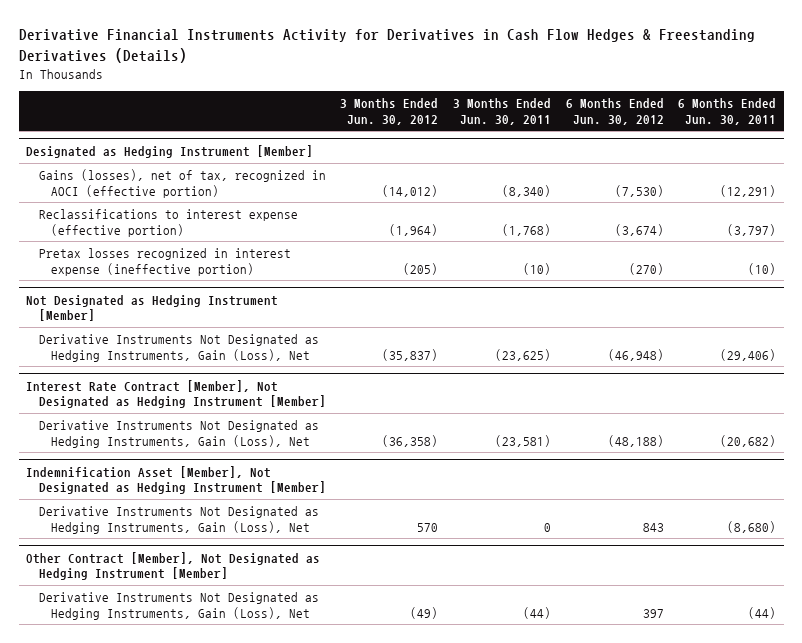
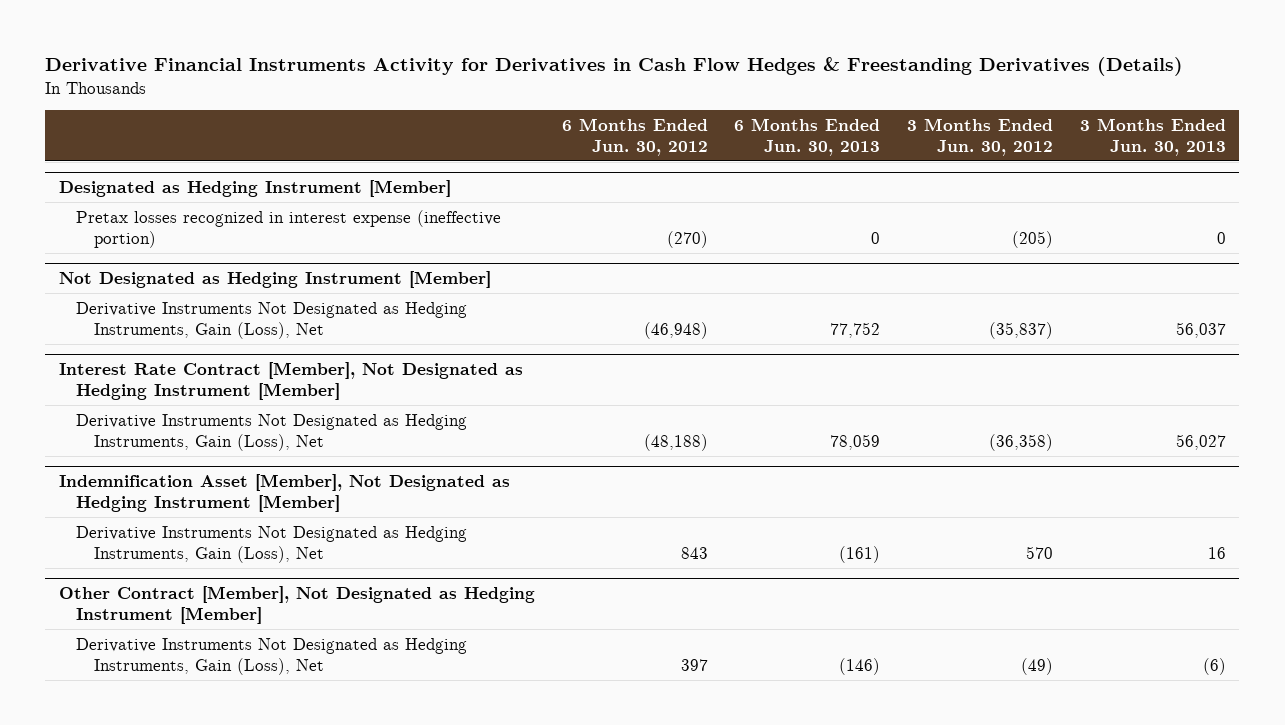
- | 3 Months Ended Jun. 30, 2012 | 3 Months Ended Jun. 30, 2011 | 6 Months Ended Jun. 30, 2012 | 6 Months Ended Jun. 30, 2011
+ | 6 Months Ended Jun. 30, 2012 | 6 Months Ended Jun. 30, 2013 | 3 Months Ended Jun. 30, 2012 | 3 Months Ended Jun. 30, 2013
@ Designated as Hedging Instrument [Member]
- Gains (losses), net of tax, recognized in AOCI (effective portion) | (14,012) | (8,340) | (7,530) | (12,291)
- Reclassifications to interest expense (effective portion) | (1,964) | (1,768) | (3,674) | (3,797)

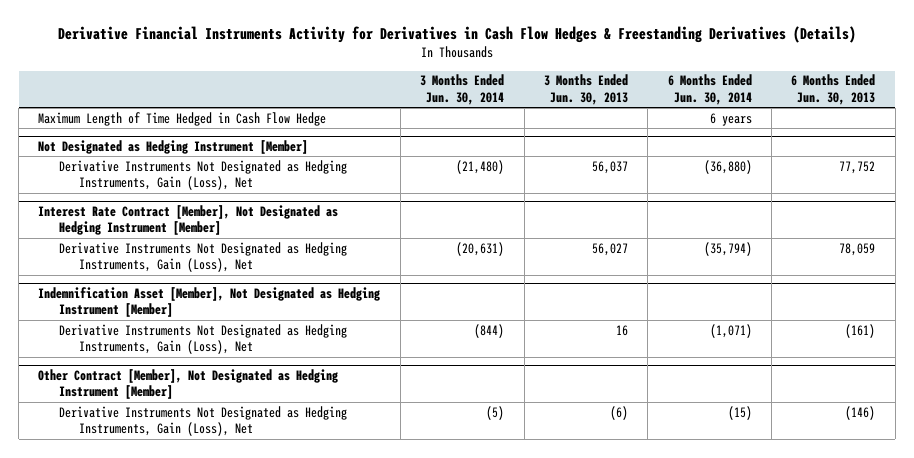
- | 6 Months Ended Jun. 30, 2012 | 6 Months Ended Jun. 30, 2013 | 3 Months Ended Jun. 30, 2012 | 3 Months Ended Jun. 30, 2013
+ | 3 Months Ended Jun. 30, 2014 | 3 Months Ended Jun. 30, 2013 | 6 Months Ended Jun. 30, 2014 | 6 Months Ended Jun. 30, 2013
- Designated as Hedging Instrument [Member]
- Pretax losses recognized in interest expense (ineffective portion) | (270) | 0 | (205) | 0
+ Maximum Length of Time Hedged in Cash Flow Hedge | | | 6 years |

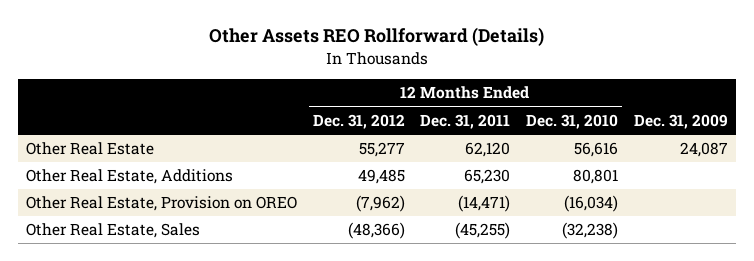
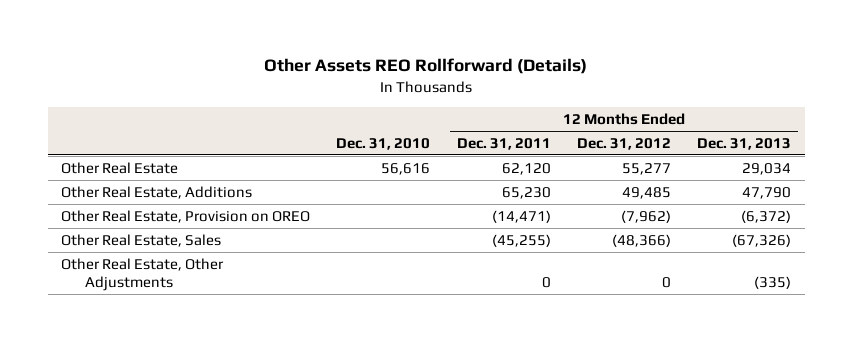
- | 12 Months Ended Dec. 31, 2012 | 12 Months Ended Dec. 31, 2011 | 12 Months Ended Dec. 31, 2010 | Dec. 31, 2009
+ | Dec. 31, 2010 | 12 Months Ended Dec. 31, 2011 | 12 Months Ended Dec. 31, 2012 | 12 Months Ended Dec. 31, 2013
+ Other Real Estate, Other Adjustments | | 0 | 0 | (335)

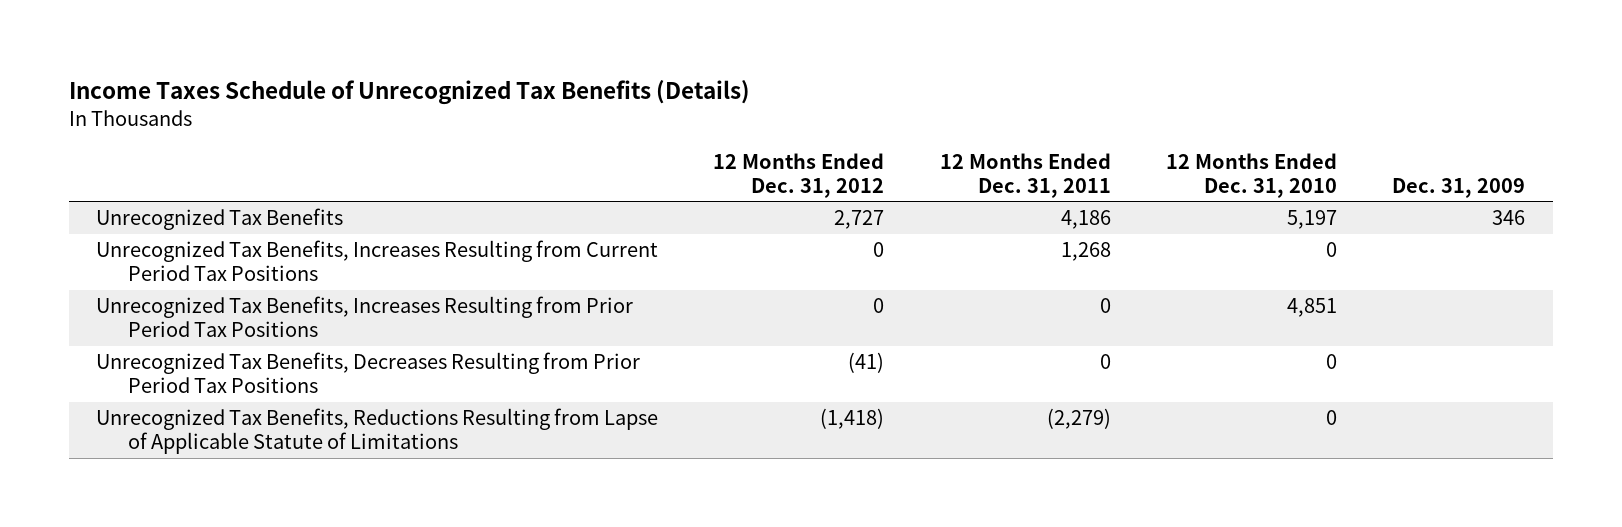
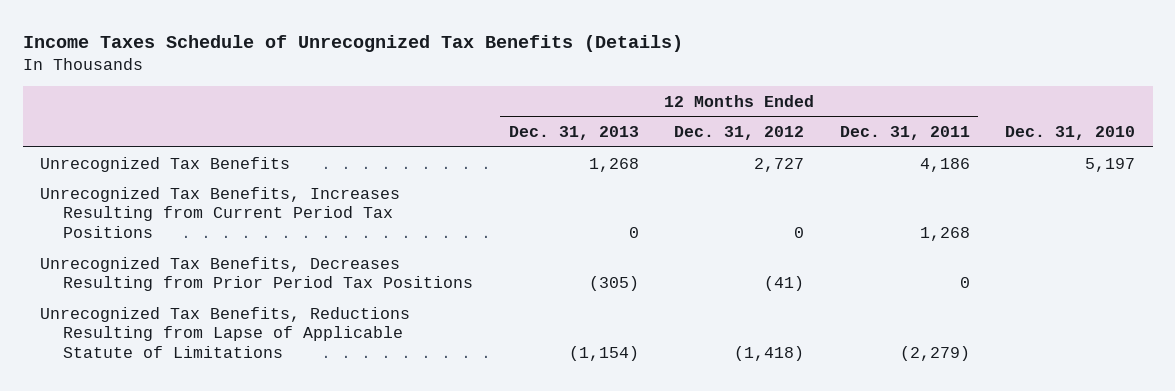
- | 12 Months Ended Dec. 31, 2012 | 12 Months Ended Dec. 31, 2011 | 12 Months Ended Dec. 31, 2010 | Dec. 31, 2009
+ | 12 Months Ended Dec. 31, 2013 | 12 Months Ended Dec. 31, 2012 | 12 Months Ended Dec. 31, 2011 | Dec. 31, 2010
- Unrecognized Tax Benefits, Increases Resulting from Prior Period Tax Positions | 0 | 0 | 4,851 |

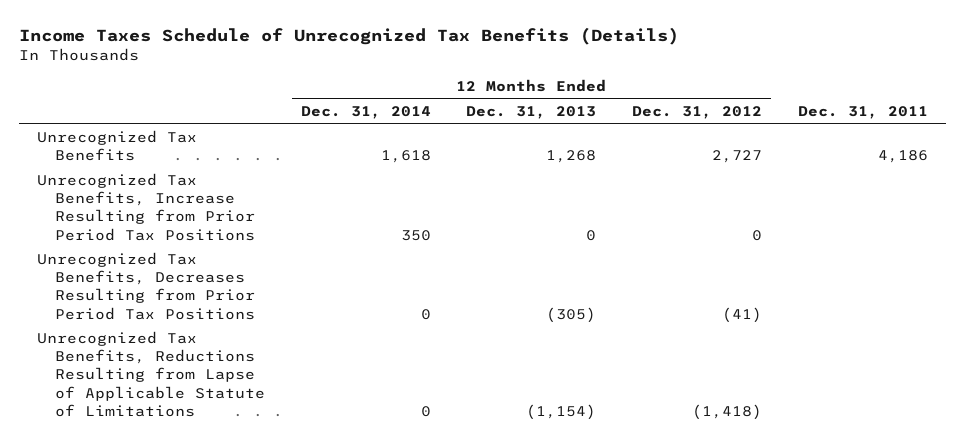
- | 12 Months Ended Dec. 31, 2013 | 12 Months Ended Dec. 31, 2012 | 12 Months Ended Dec. 31, 2011 | Dec. 31, 2010
+ | 12 Months Ended Dec. 31, 2014 | 12 Months Ended Dec. 31, 2013 | 12 Months Ended Dec. 31, 2012 | Dec. 31, 2011
- Unrecognized Tax Benefits, Increases Resulting from Current Period Tax Positions | 0 | 0 | 1,268 |
+ Unrecognized Tax Benefits, Increase Resulting from Prior Period Tax Positions | 350 | 0 | 0 |

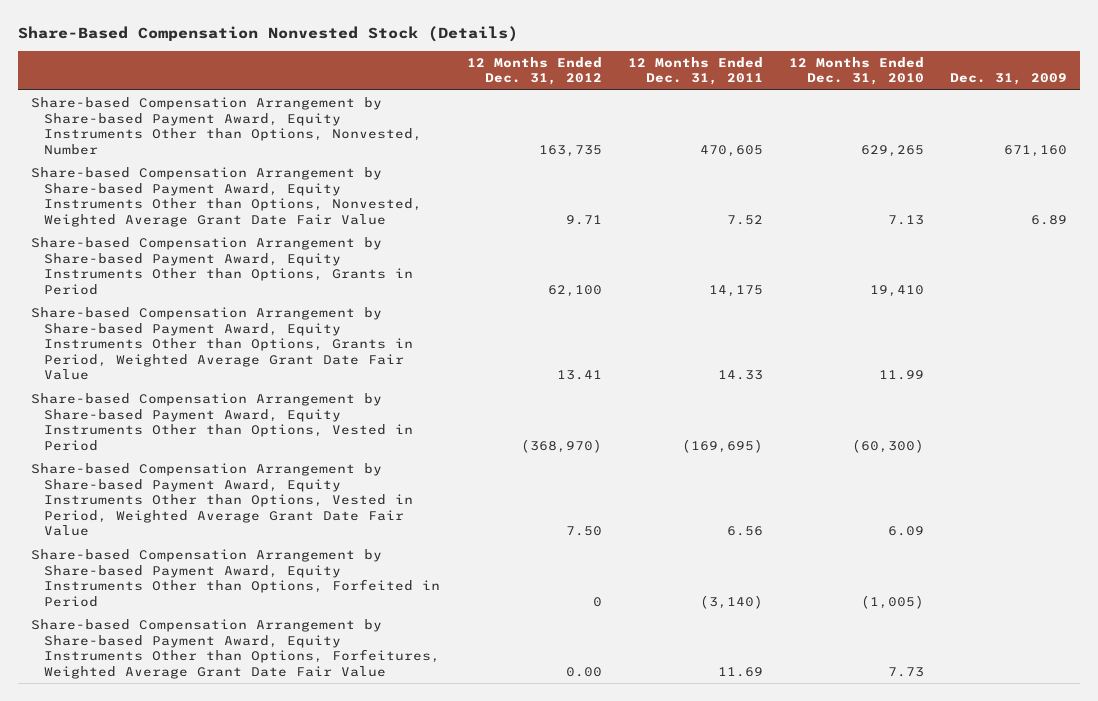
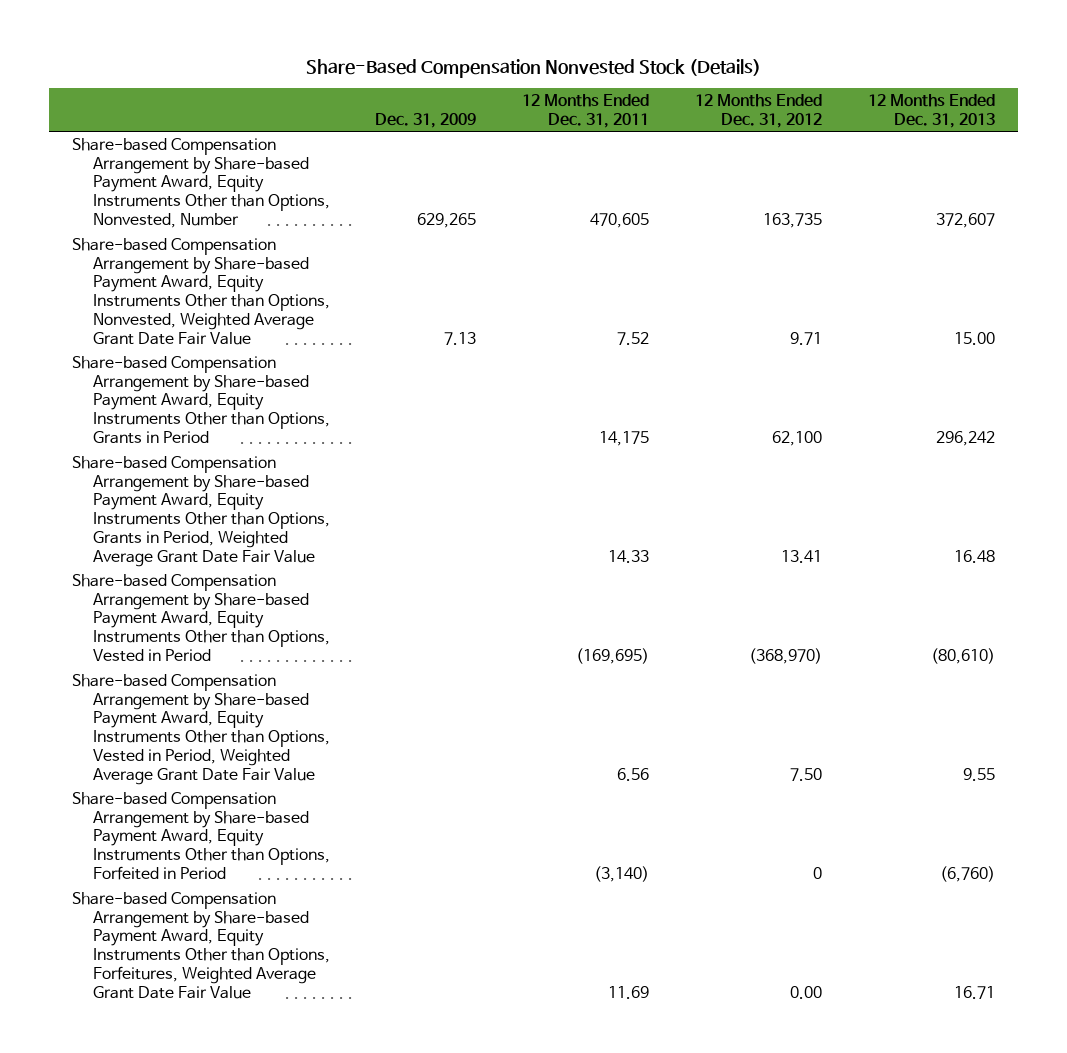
- | 12 Months Ended Dec. 31, 2012 | 12 Months Ended Dec. 31, 2011 | 12 Months Ended Dec. 31, 2010 | Dec. 31, 2009
+ | Dec. 31, 2009 | 12 Months Ended Dec. 31, 2011 | 12 Months Ended Dec. 31, 2012 | 12 Months Ended Dec. 31, 2013
- Share-based Compensation Arrangement by Share-based Payment Award, Equity Instruments Other than Options, Nonvested, Number | 163,735 | 470,605 | 629,265 | 671,160
- Share-based Compensation Arrangement by Share-based Payment Award, Equity Instruments Other than Options, Nonvested, Weighted Average Grant Date Fair Value | 9.71 | 7.52 | 7.13 | 6.89
+ Share-based Compensation Arrangement by Share-based Payment Award, Equity Instruments Other than Options, Nonvested, Number | 629,265 | 470,605 | 163,735 | 372,607
+ Share-based Compensation Arrangement by Share-based Payment Award, Equity Instruments Other than Options, Nonvested, Weighted Average Grant Date Fair Value | 7.13 | 7.52 | 9.71 | 15.00

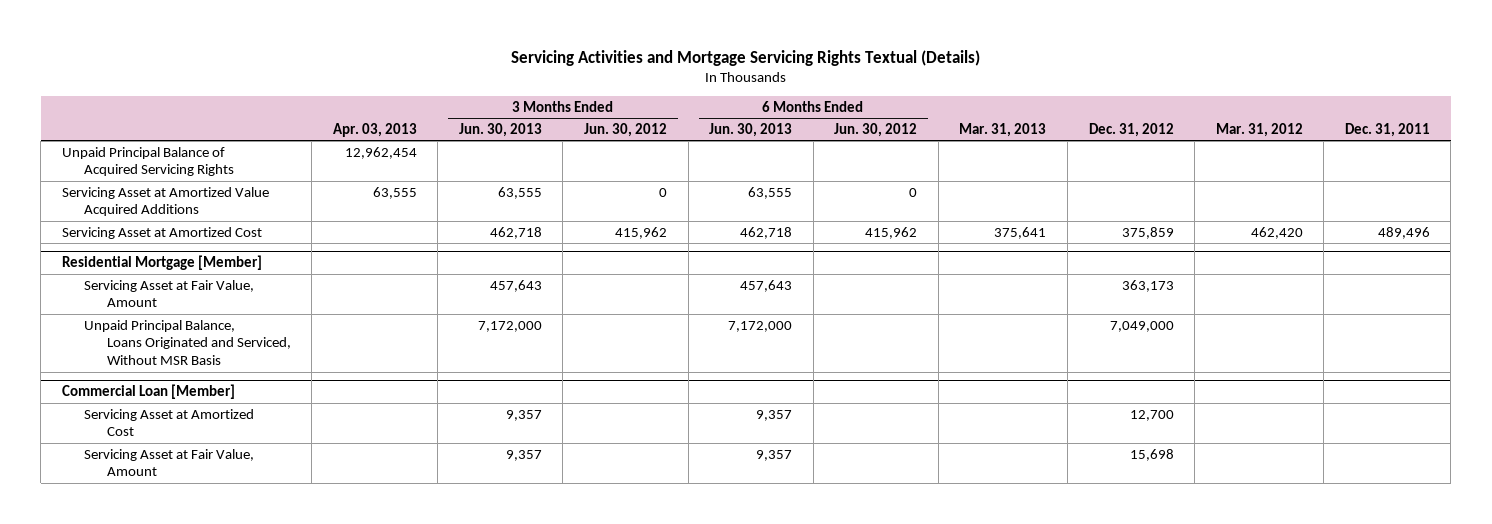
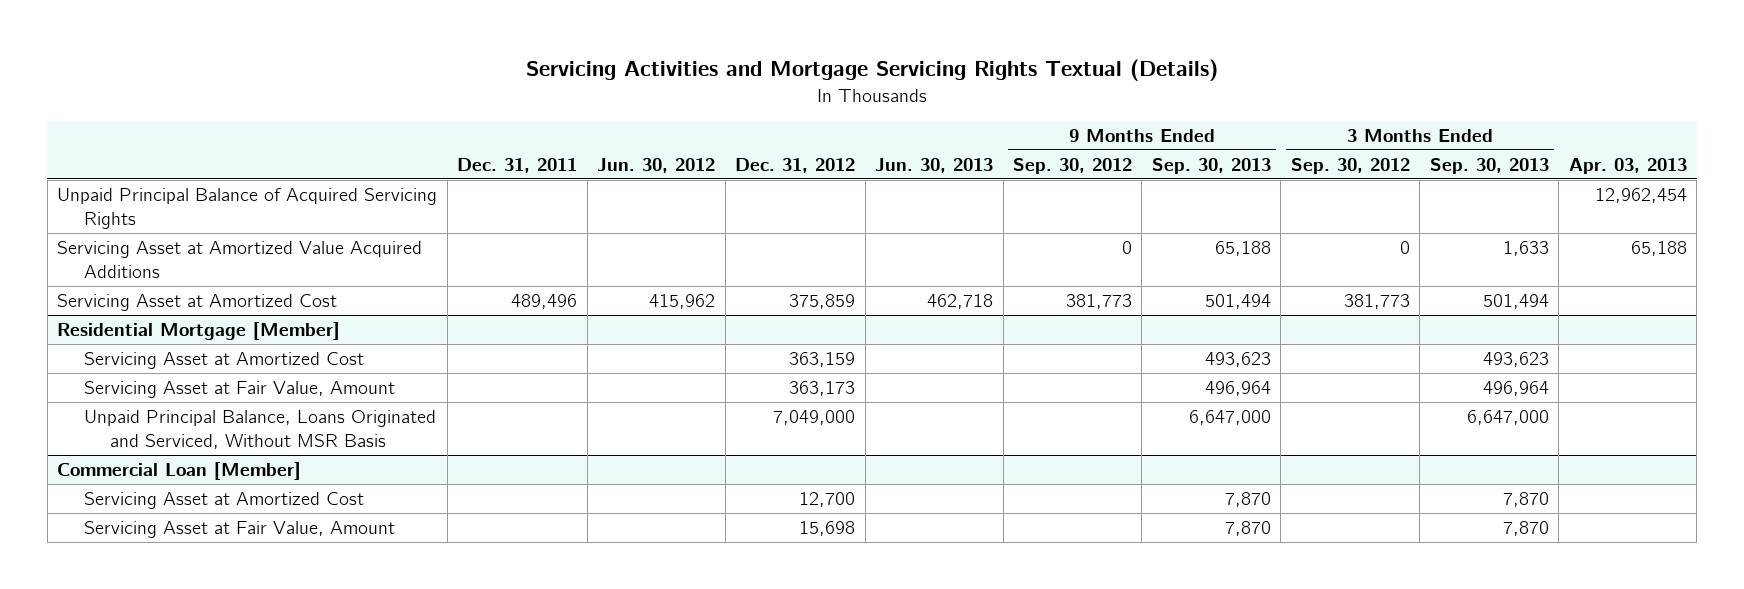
- | Apr. 03, 2013 | 3 Months Ended Jun. 30, 2013 | 3 Months Ended Jun. 30, 2012 | 6 Months Ended Jun. 30, 2013 | 6 Months Ended Jun. 30, 2012 | Mar. 31, 2013 | Dec. 31, 2012 | Mar. 31, 2012 | Dec. 31, 2011
+ | Dec. 31, 2011 | Jun. 30, 2012 | Dec. 31, 2012 | Jun. 30, 2013 | 9 Months Ended Sep. 30, 2012 | 9 Months Ended Sep. 30, 2013 | 3 Months Ended Sep. 30, 2012 | 3 Months Ended Sep. 30, 2013 | Apr. 03, 2013
- Servicing Asset at Amortized Value Acquired Additions | 63,555 | 63,555 | 0 | 63,555 | 0 | | | |
+ Servicing Asset at Amortized Value Acquired Additions | | | | | 0 | 65,188 | 0 | 1,633 | 65,188
@ Residential Mortgage [Member]
+ Servicing Asset at Amortized Cost | | | 363,159 | | | 493,623 | | 493,623 |

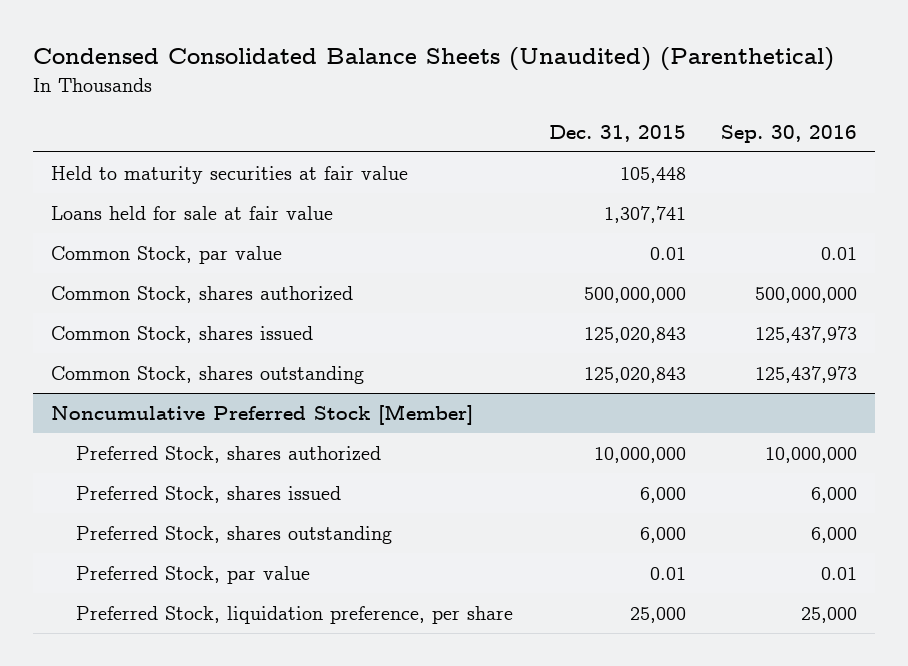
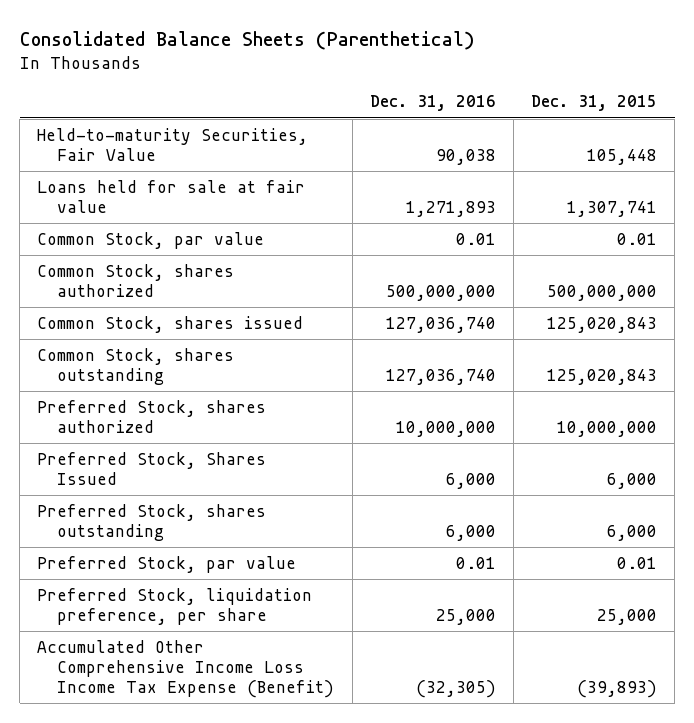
- Condensed Consolidated Balance Sheets (Unaudited) (Parenthetical)
+ Consolidated Balance Sheets (Parenthetical)
- | Dec. 31, 2015 | Sep. 30, 2016
+ | Dec. 31, 2016 | Dec. 31, 2015
- Held to maturity securities at fair value | 105,448 |
+ Held-to-maturity Securities, Fair Value | 90,038 | 105,448
- Noncumulative Preferred Stock [Member]
- Preferred Stock, shares issued | 6,000 | 6,000
+ Preferred Stock, Shares Issued | 6,000 | 6,000
+ Accumulated Other Comprehensive Income Loss Income Tax Expense (Benefit) | (32,305) | (39,893)

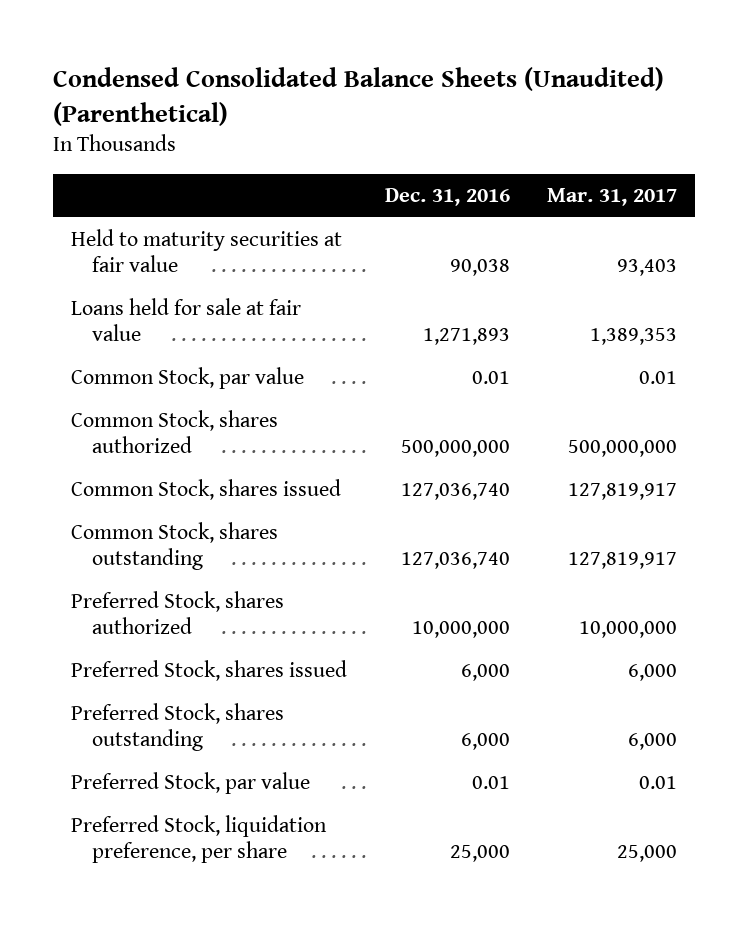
- Consolidated Balance Sheets (Parenthetical)
+ Condensed Consolidated Balance Sheets (Unaudited) (Parenthetical)
- | Dec. 31, 2016 | Dec. 31, 2015
+ | Dec. 31, 2016 | Mar. 31, 2017
- Held-to-maturity Securities, Fair Value | 90,038 | 105,448
+ Held to maturity securities at fair value | 90,038 | 93,403
- Preferred Stock, Shares Issued | 6,000 | 6,000
+ Preferred Stock, shares issued | 6,000 | 6,000
- Accumulated Other Comprehensive Income Loss Income Tax Expense (Benefit) | (32,305) | (39,893)

